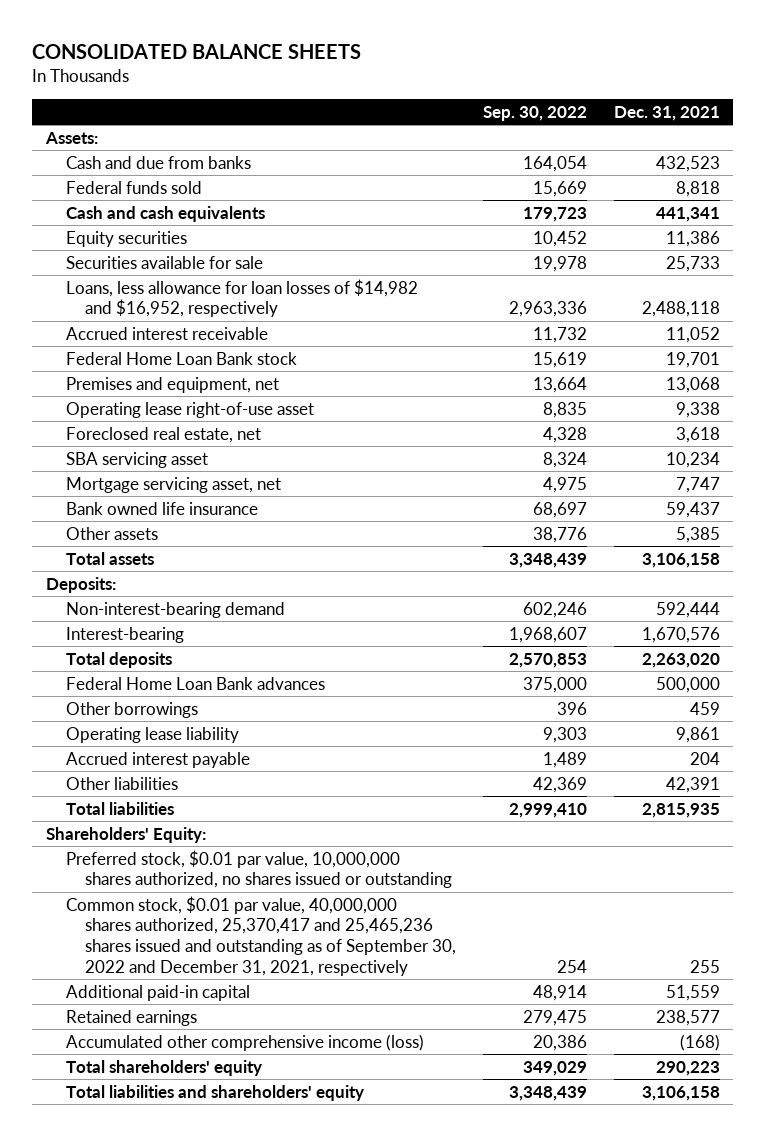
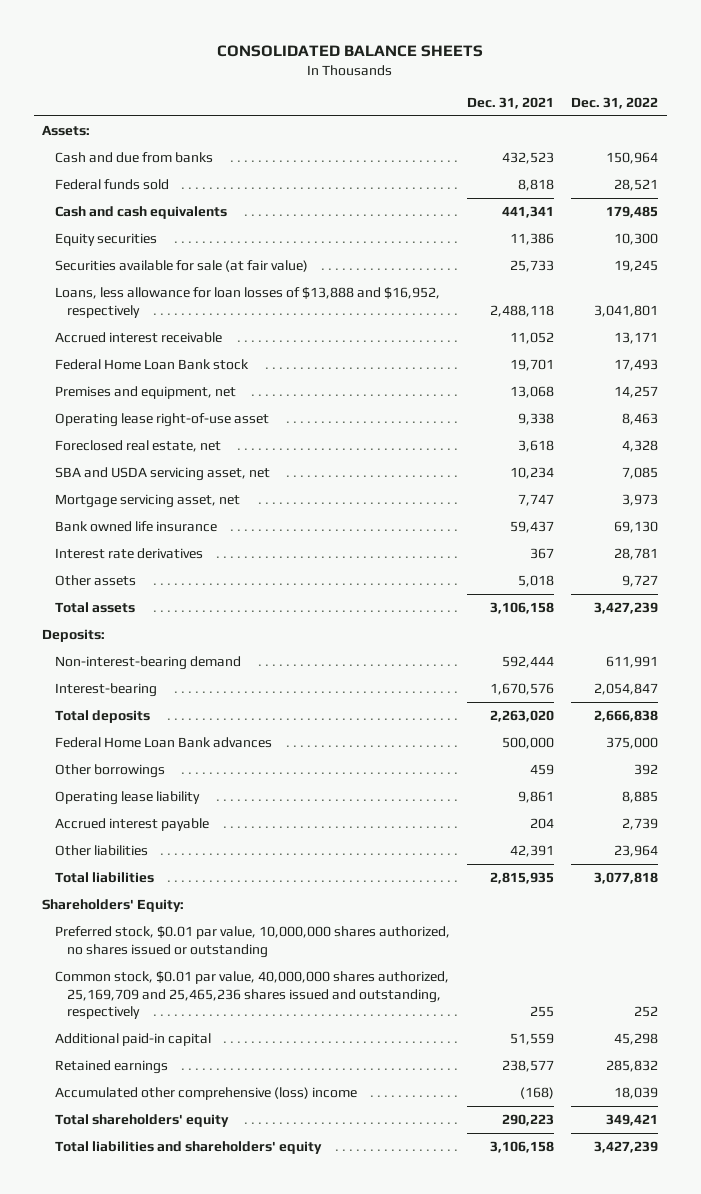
- | Sep. 30, 2022 | Dec. 31, 2021
+ | Dec. 31, 2021 | Dec. 31, 2022
- Securities available for sale | 19,978 | 25,733
- Loans, less allowance for loan losses of $14,982 and $16,952, respectively | 2,963,336 | 2,488,118
+ Securities available for sale (at fair value) | 25,733 | 19,245
+ Loans, less allowance for loan losses of $13,888 and $16,952, respectively | 2,488,118 | 3,041,801
- SBA servicing asset | 8,324 | 10,234
+ SBA and USDA servicing asset, net | 10,234 | 7,085
- Other assets | 38,776 | 5,385
+ Interest rate derivatives | 367 | 28,781
+ Other assets | 5,018 | 9,727
- Common stock, $0.01 par value, 40,000,000 shares authorized, 25,370,417 and 25,465,236 shares issued and outstanding as of September 30, 2022 and December 31, 2021, respectively | 254 | 255
+ Common stock, $0.01 par value, 40,000,000 shares authorized, 25,169,709 and 25,465,236 shares issued and outstanding, respectively | 255 | 252
- Accumulated other comprehensive income (loss) | 20,386 | (168)
+ Accumulated other comprehensive (loss) income | (168) | 18,039

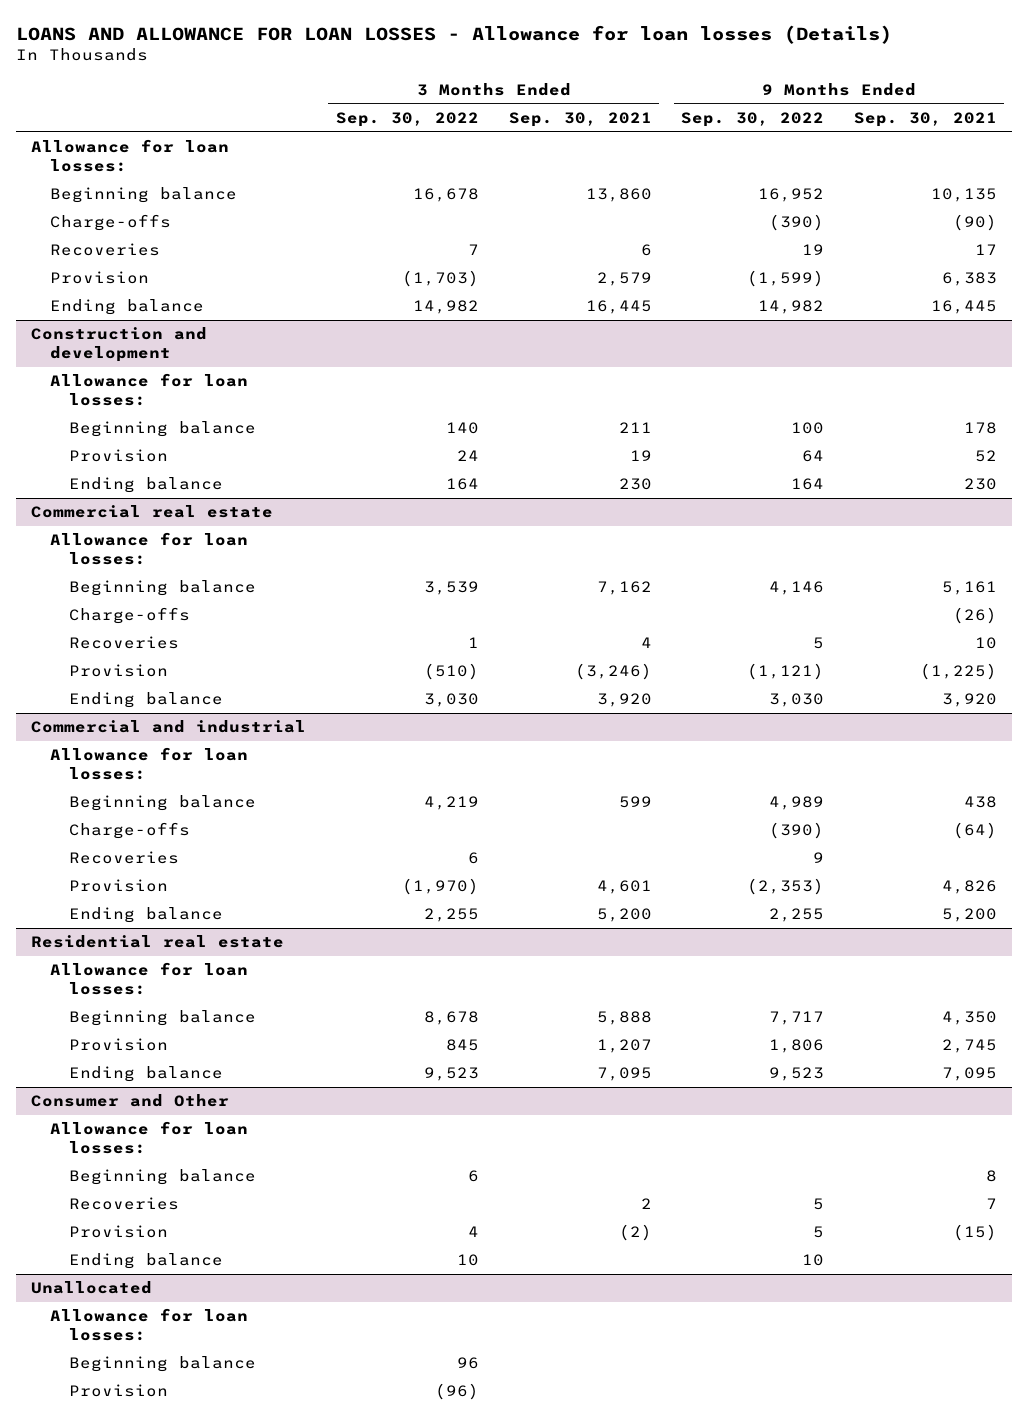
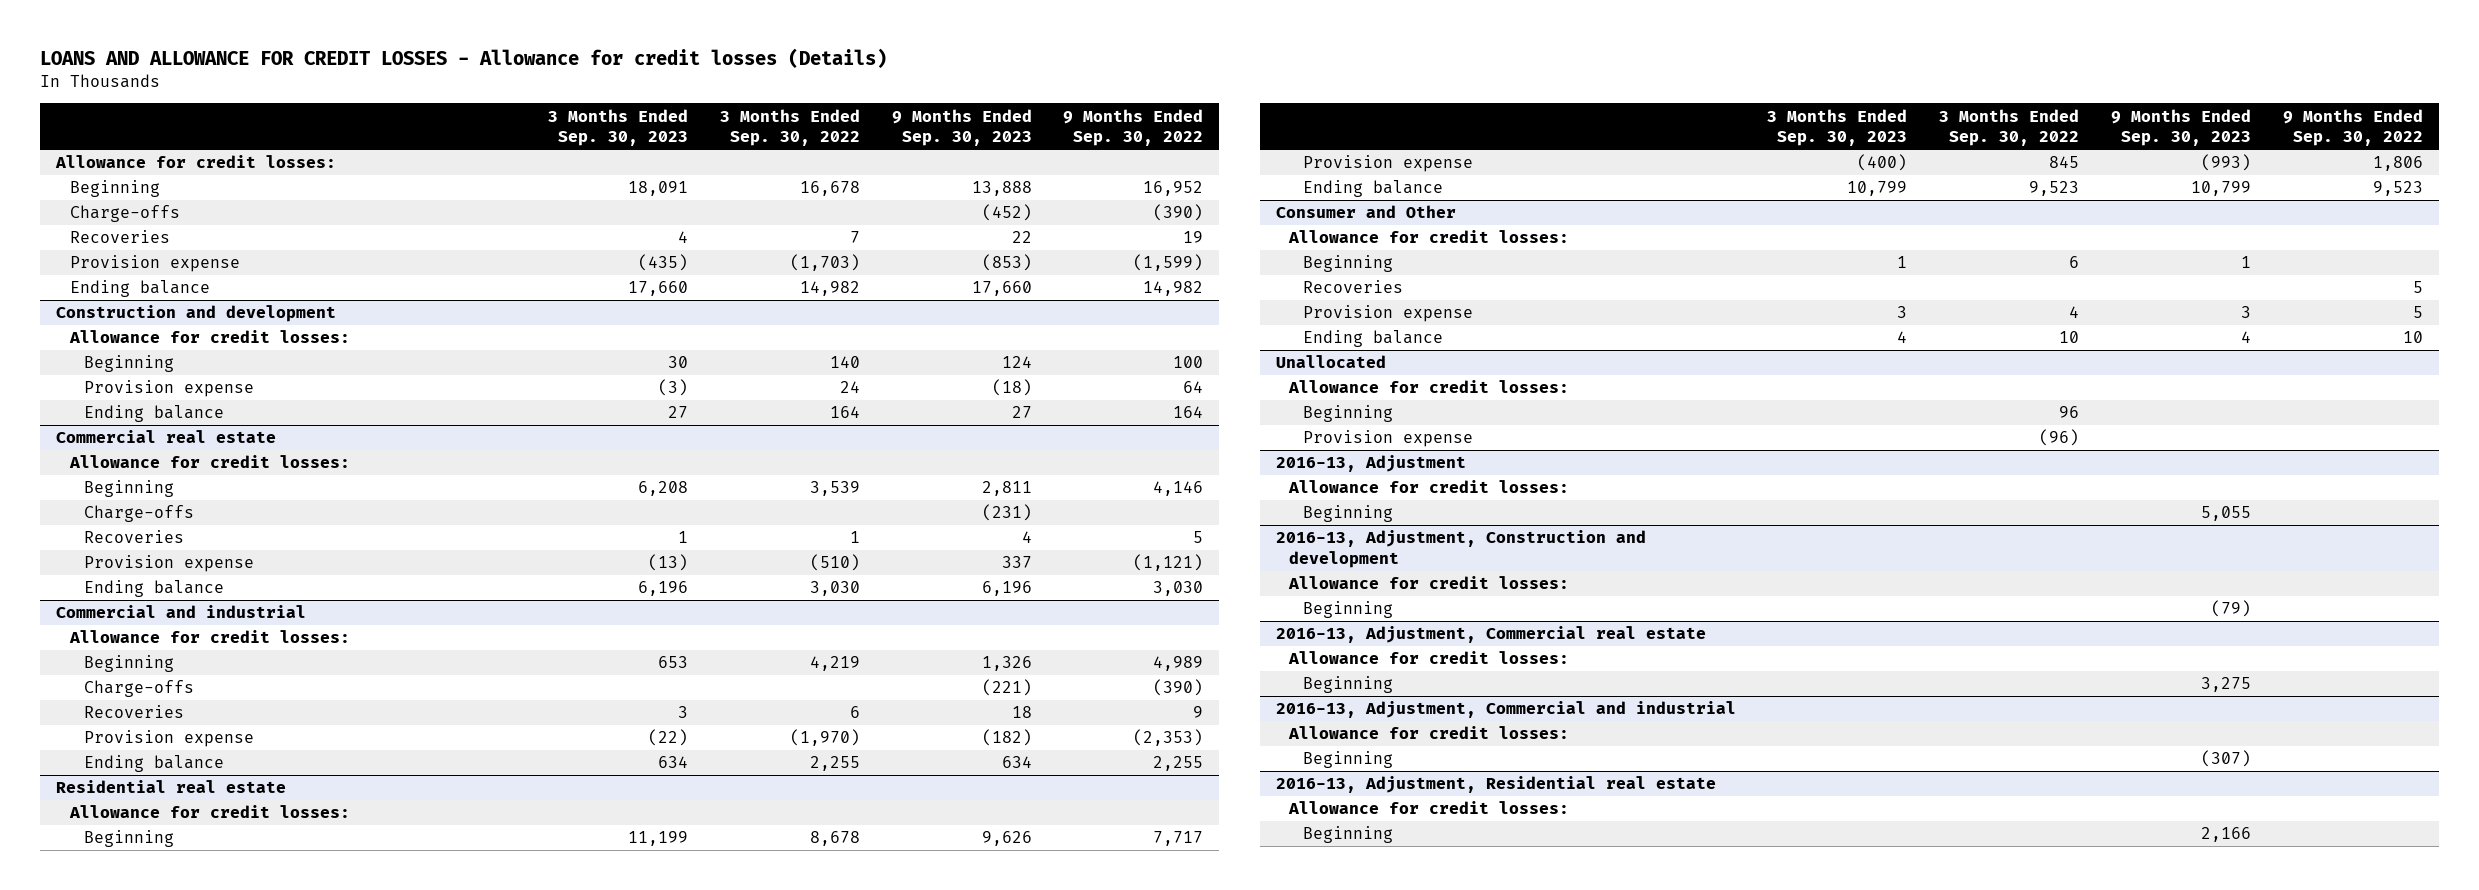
- LOANS AND ALLOWANCE FOR LOAN LOSSES - Allowance for loan losses (Details)
+ LOANS AND ALLOWANCE FOR CREDIT LOSSES - Allowance for credit losses (Details)
- | 3 Months Ended Sep. 30, 2022 | 3 Months Ended Sep. 30, 2021 | 9 Months Ended Sep. 30, 2022 | 9 Months Ended Sep. 30, 2021
+ | 3 Months Ended Sep. 30, 2023 | 3 Months Ended Sep. 30, 2022 | 9 Months Ended Sep. 30, 2023 | 9 Months Ended Sep. 30, 2022
- Allowance for loan losses:
- Beginning balance | 16,678 | 13,860 | 16,952 | 10,135
+ Allowance for credit losses:
+ Beginning | 18,091 | 16,678 | 13,888 | 16,952
- Provision | (1,703) | 2,579 | (1,599) | 6,383
+ Provision expense | (435) | (1,703) | (853) | (1,599)
@ Construction and development
- Allowance for loan losses:
- Beginning balance | 140 | 211 | 100 | 178
- Provision | 24 | 19 | 64 | 52
+ Allowance for credit losses:
+ Beginning | 30 | 140 | 124 | 100
+ Provision expense | (3) | 24 | (18) | 64
@ Commercial real estate
- Allowance for loan losses:
- Beginning balance | 3,539 | 7,162 | 4,146 | 5,161
+ Allowance for credit losses:
+ Beginning | 6,208 | 3,539 | 2,811 | 4,146
- Provision | (510) | (3,246) | (1,121) | (1,225)
+ Provision expense | (13) | (510) | 337 | (1,121)
@ Commercial and industrial
- Allowance for loan losses:
- Beginning balance | 4,219 | 599 | 4,989 | 438
+ Allowance for credit losses:
+ Beginning | 653 | 4,219 | 1,326 | 4,989
- Provision | (1,970) | 4,601 | (2,353) | 4,826
+ Provision expense | (22) | (1,970) | (182) | (2,353)
@ Residential real estate
- Allowance for loan losses:
- Beginning balance | 8,678 | 5,888 | 7,717 | 4,350
- Provision | 845 | 1,207 | 1,806 | 2,745
+ Allowance for credit losses:
+ Beginning | 11,199 | 8,678 | 9,626 | 7,717
+ Provision expense | (400) | 845 | (993) | 1,806
@ Consumer and Other
- Allowance for loan losses:
- Beginning balance | 6 | | | 8
+ Allowance for credit losses:
+ Beginning | 1 | 6 | 1 |
- Provision | 4 | (2) | 5 | (15)
+ Provision expense | 3 | 4 | 3 | 5
@ Unallocated
- Allowance for loan losses:
- Beginning balance | 96 | | |
- Provision | (96) | | |
+ Allowance for credit losses:
+ Beginning | | 96 | |
+ Provision expense | | (96) | |
+ 2016-13, Adjustment
+ Allowance for credit losses:
+ Beginning | | | 5,055 |
+ 2016-13, Adjustment, Construction and development
+ Allowance for credit losses:
+ Beginning | | | (79) |
+ 2016-13, Adjustment, Commercial real estate
+ Allowance for credit losses:
+ Beginning | | | 3,275 |
+ 2016-13, Adjustment, Commercial and industrial
+ Allowance for credit losses:
+ Beginning | | | (307) |
+ 2016-13, Adjustment, Residential real estate
+ Allowance for credit losses:
+ Beginning | | | 2,166 |

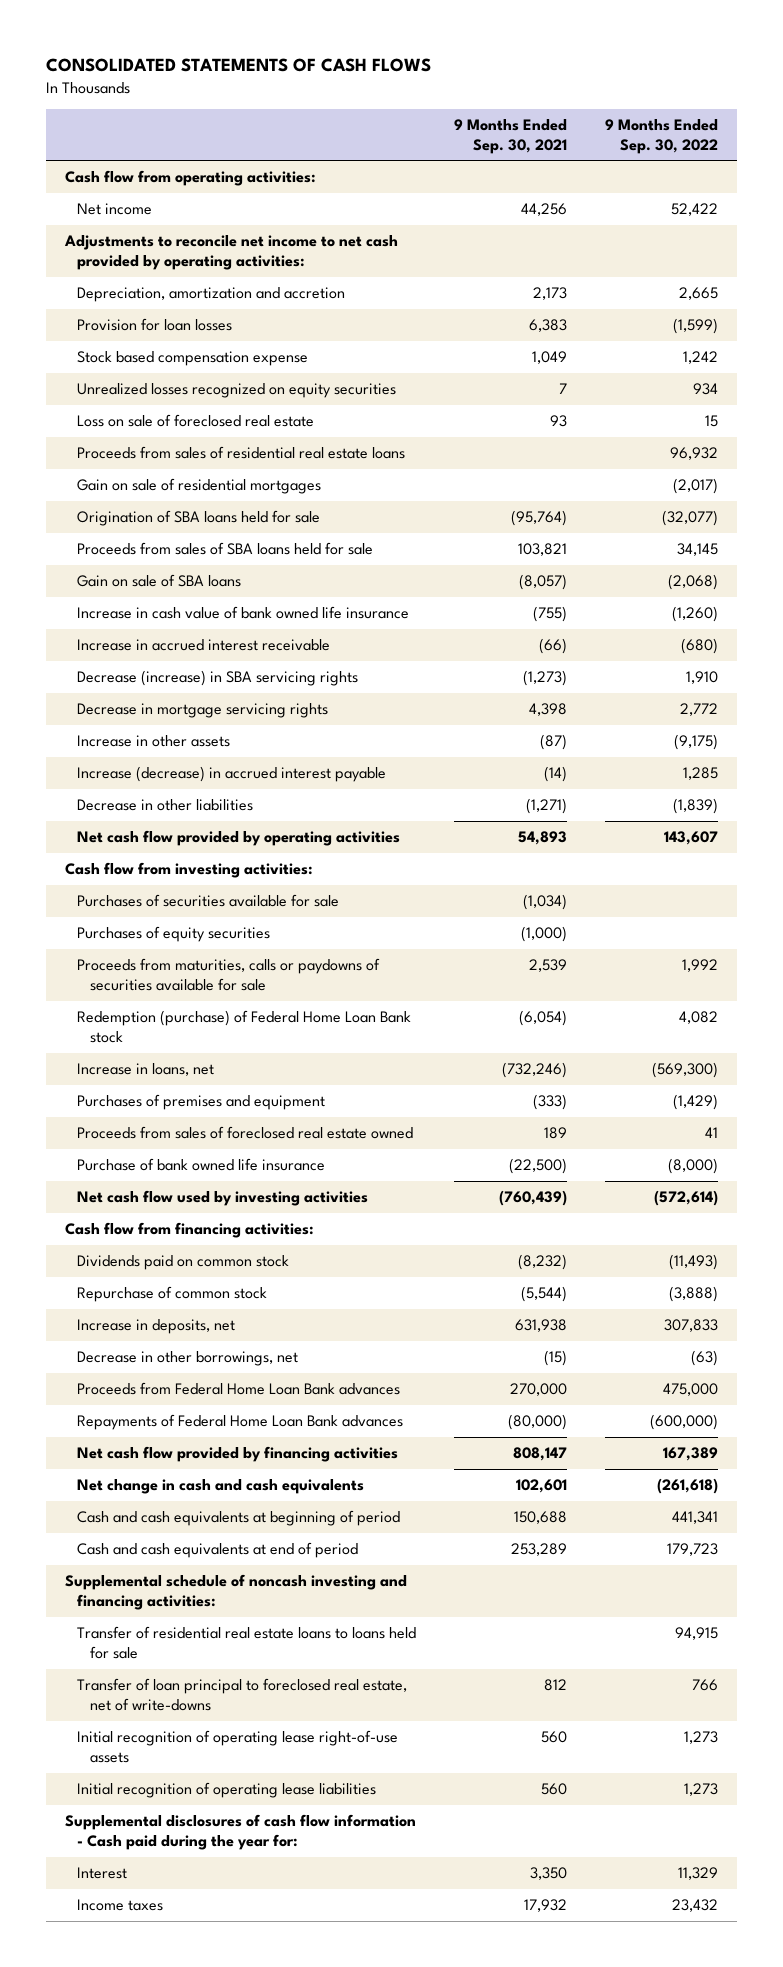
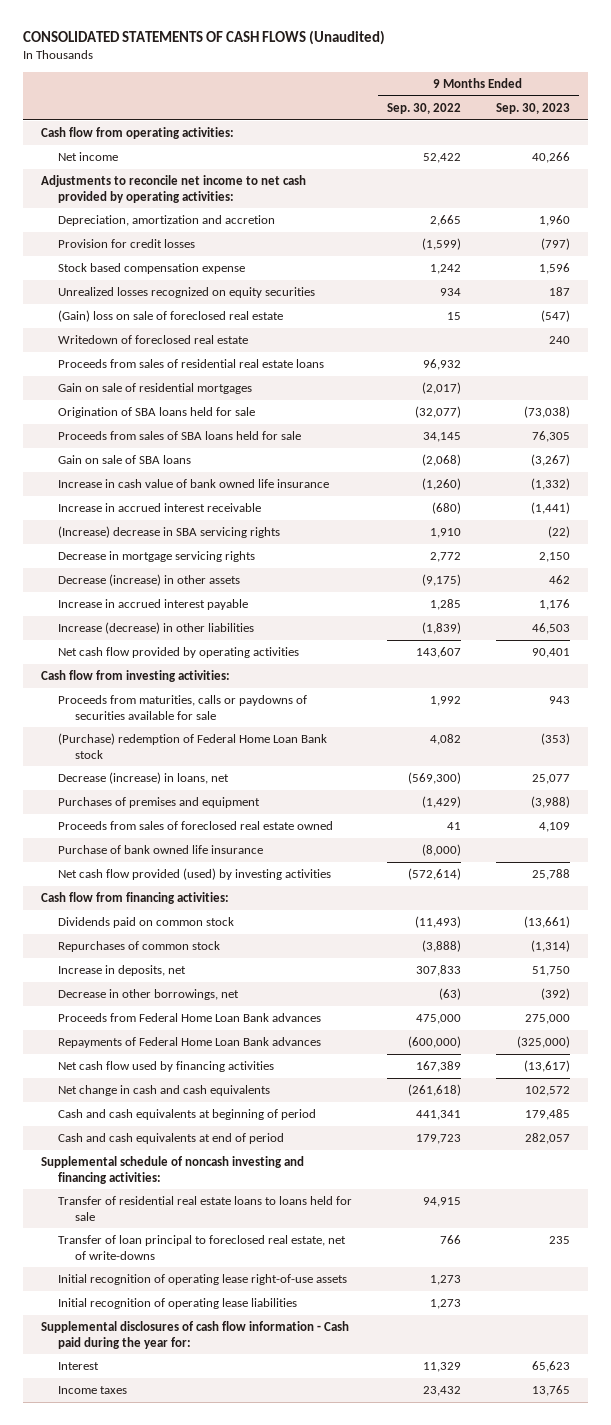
- CONSOLIDATED STATEMENTS OF CASH FLOWS
+ CONSOLIDATED STATEMENTS OF CASH FLOWS (Unaudited)
- | 9 Months Ended Sep. 30, 2021 | 9 Months Ended Sep. 30, 2022
+ | 9 Months Ended Sep. 30, 2022 | 9 Months Ended Sep. 30, 2023
- Provision for loan losses | 6,383 | (1,599)
+ Provision for credit losses | (1,599) | (797)
- Loss on sale of foreclosed real estate | 93 | 15
+ (Gain) loss on sale of foreclosed real estate | 15 | (547)
+ Writedown of foreclosed real estate | | 240
- Decrease (increase) in SBA servicing rights | (1,273) | 1,910
+ (Increase) decrease in SBA servicing rights | 1,910 | (22)
- Increase in other assets | (87) | (9,175)
- Increase (decrease) in accrued interest payable | (14) | 1,285
- Decrease in other liabilities | (1,271) | (1,839)
+ Decrease (increase) in other assets | (9,175) | 462
+ Increase in accrued interest payable | 1,285 | 1,176
+ Increase (decrease) in other liabilities | (1,839) | 46,503
- Purchases of securities available for sale | (1,034) |
- Purchases of equity securities | (1,000) |
- Redemption (purchase) of Federal Home Loan Bank stock | (6,054) | 4,082
- Increase in loans, net | (732,246) | (569,300)
+ (Purchase) redemption of Federal Home Loan Bank stock | 4,082 | (353)
+ Decrease (increase) in loans, net | (569,300) | 25,077
- Net cash flow used by investing activities | (760,439) | (572,614)
+ Net cash flow provided (used) by investing activities | (572,614) | 25,788
- Repurchase of common stock | (5,544) | (3,888)
+ Repurchases of common stock | (3,888) | (1,314)
- Net cash flow provided by financing activities | 808,147 | 167,389
+ Net cash flow used by financing activities | 167,389 | (13,617)

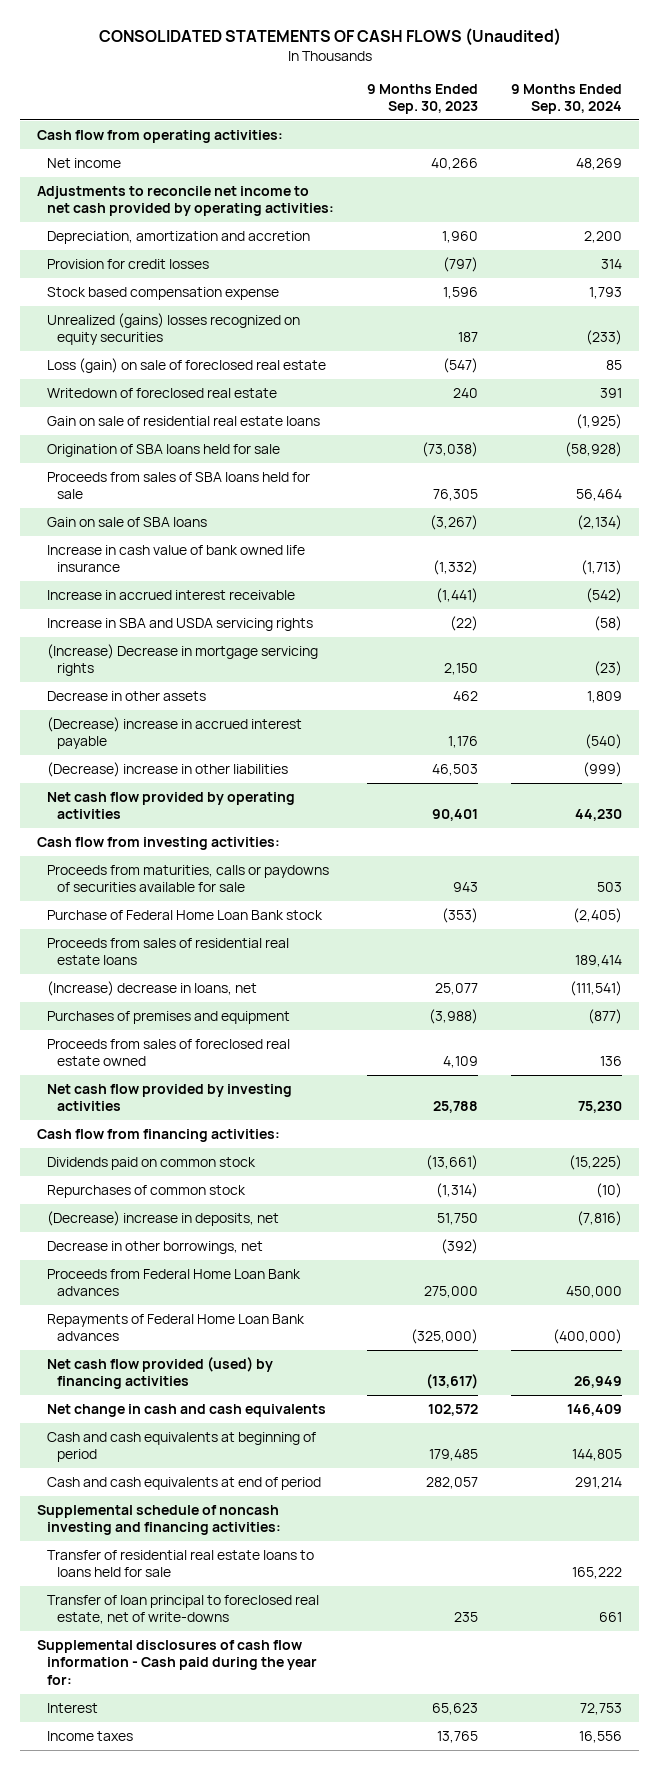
- | 9 Months Ended Sep. 30, 2022 | 9 Months Ended Sep. 30, 2023
+ | 9 Months Ended Sep. 30, 2023 | 9 Months Ended Sep. 30, 2024
- Unrealized losses recognized on equity securities | 934 | 187
- (Gain) loss on sale of foreclosed real estate | 15 | (547)
+ Unrealized (gains) losses recognized on equity securities | 187 | (233)
+ Loss (gain) on sale of foreclosed real estate | (547) | 85
- Gain on sale of residential mortgages | (2,017) |
+ Gain on sale of residential real estate loans | | (1,925)
- (Increase) decrease in SBA servicing rights | 1,910 | (22)
- Decrease in mortgage servicing rights | 2,772 | 2,150
- Decrease (increase) in other assets | (9,175) | 462
- Increase in accrued interest payable | 1,285 | 1,176
- Increase (decrease) in other liabilities | (1,839) | 46,503
+ Increase in SBA and USDA servicing rights | (22) | (58)
+ (Increase) Decrease in mortgage servicing rights | 2,150 | (23)
+ Decrease in other assets | 462 | 1,809
+ (Decrease) increase in accrued interest payable | 1,176 | (540)
+ (Decrease) increase in other liabilities | 46,503 | (999)
- (Purchase) redemption of Federal Home Loan Bank stock | 4,082 | (353)
- Decrease (increase) in loans, net | (569,300) | 25,077
+ Purchase of Federal Home Loan Bank stock | (353) | (2,405)
moved down: Proceeds from sales of residential real estate loans | | 189,414
+ (Increase) decrease in loans, net | 25,077 | (111,541)
- Purchase of bank owned life insurance | (8,000) |
- Net cash flow provided (used) by investing activities | (572,614) | 25,788
+ Net cash flow provided by investing activities | 25,788 | 75,230
- Increase in deposits, net | 307,833 | 51,750
+ (Decrease) increase in deposits, net | 51,750 | (7,816)
- Net cash flow used by financing activities | 167,389 | (13,617)
+ Net cash flow provided (used) by financing activities | (13,617) | 26,949
- Initial recognition of operating lease right-of-use assets | 1,273 |
- Initial recognition of operating lease liabilities | 1,273 |

